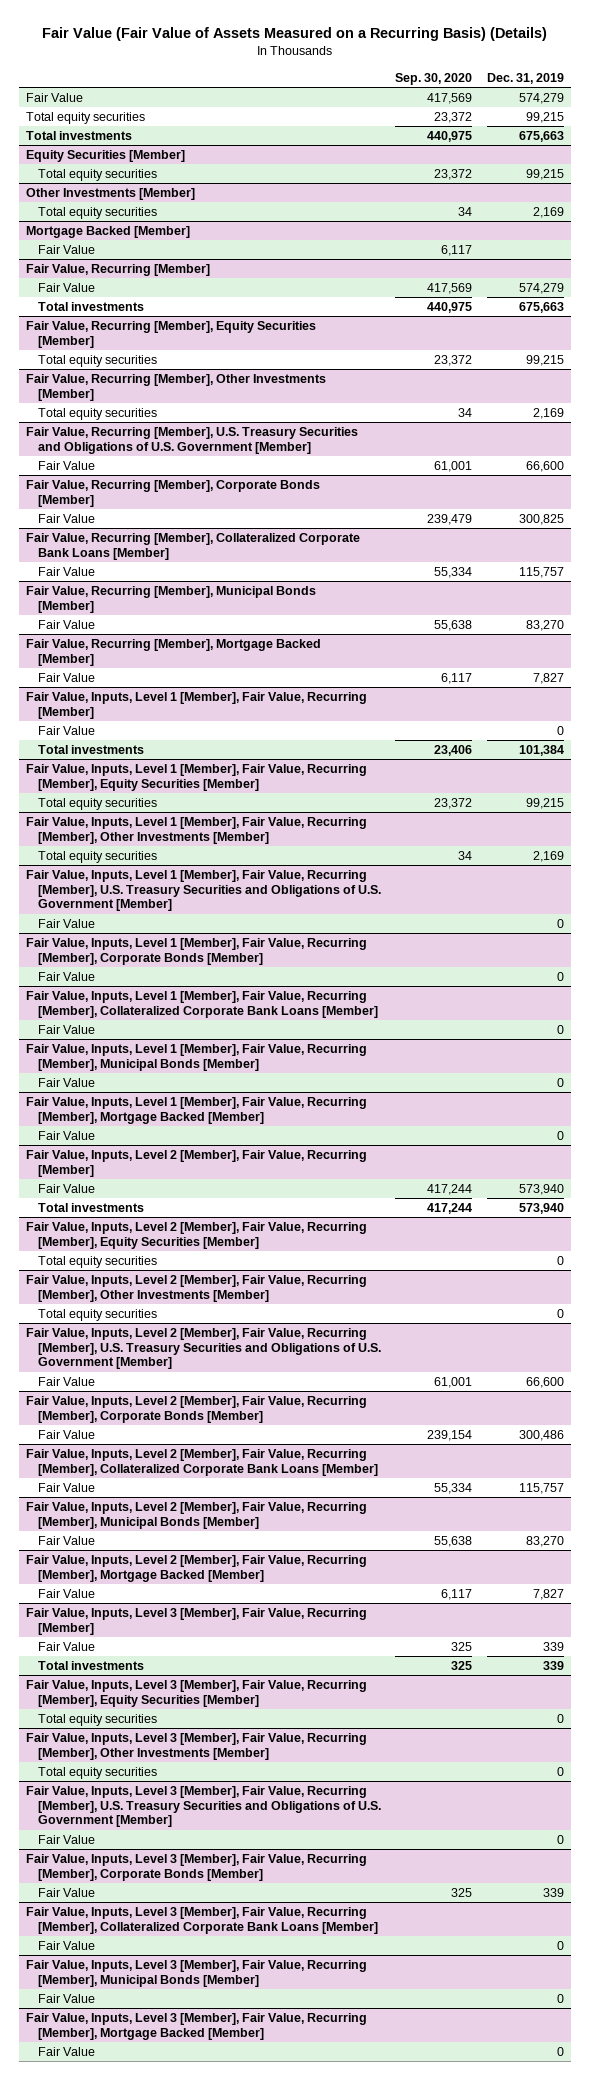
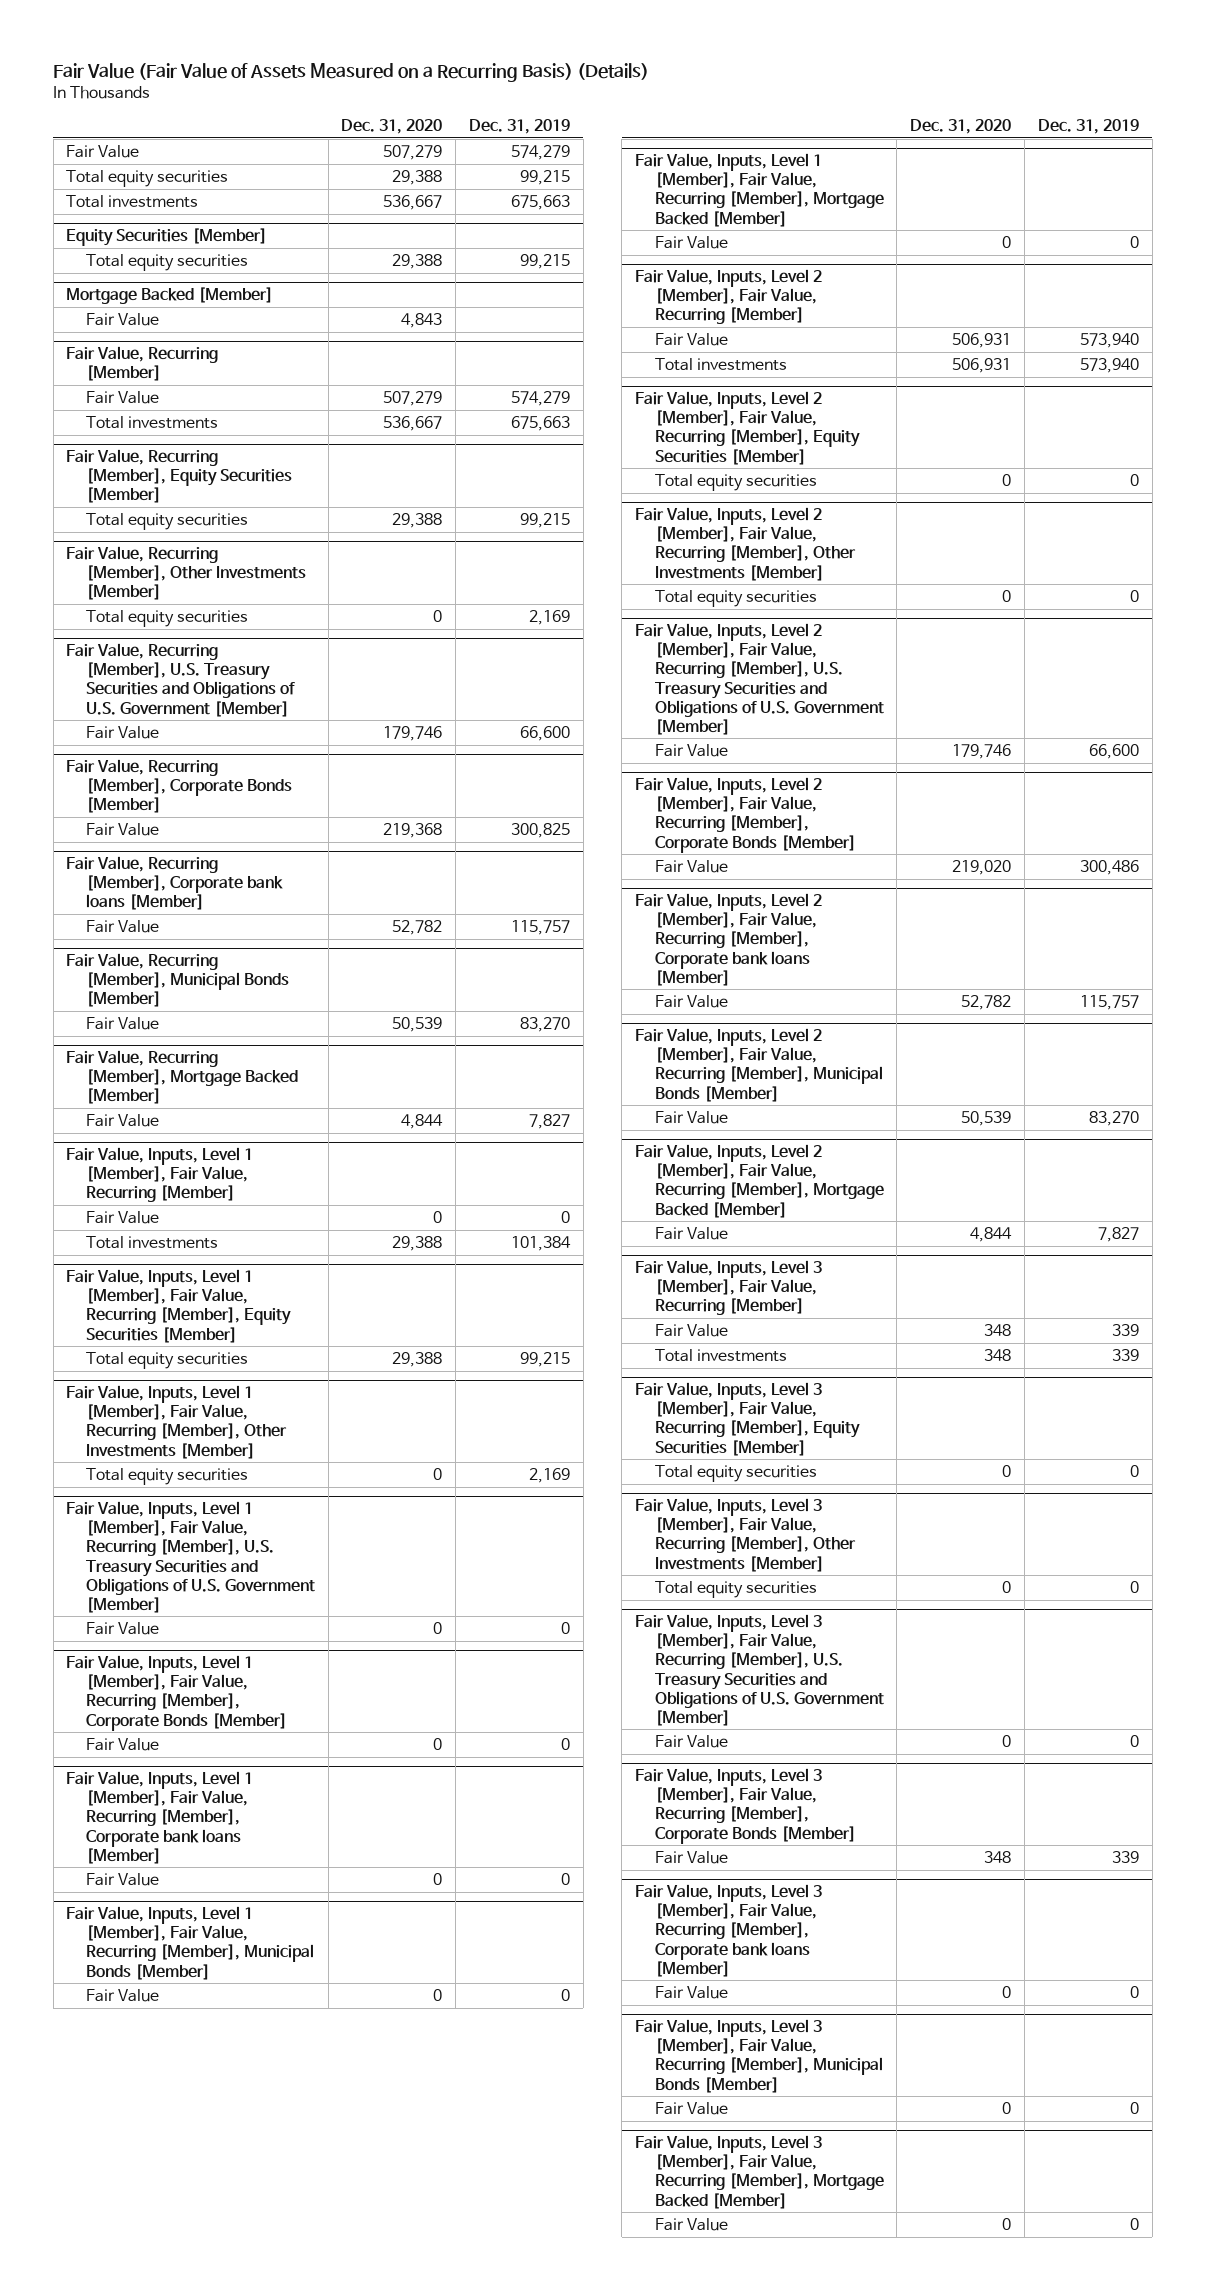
- | Sep. 30, 2020 | Dec. 31, 2019
+ | Dec. 31, 2020 | Dec. 31, 2019
- Other Investments [Member]
- Total equity securities | 34 | 2,169
- Fair Value, Recurring [Member], Collateralized Corporate Bank Loans [Member]
+ Fair Value, Recurring [Member], Corporate bank loans [Member]
- Fair Value, Inputs, Level 1 [Member], Fair Value, Recurring [Member], Collateralized Corporate Bank Loans [Member]
+ Fair Value, Inputs, Level 1 [Member], Fair Value, Recurring [Member], Corporate bank loans [Member]
- Fair Value, Inputs, Level 2 [Member], Fair Value, Recurring [Member], Collateralized Corporate Bank Loans [Member]
+ Fair Value, Inputs, Level 2 [Member], Fair Value, Recurring [Member], Corporate bank loans [Member]
- Fair Value, Inputs, Level 3 [Member], Fair Value, Recurring [Member], Collateralized Corporate Bank Loans [Member]
+ Fair Value, Inputs, Level 3 [Member], Fair Value, Recurring [Member], Corporate bank loans [Member]

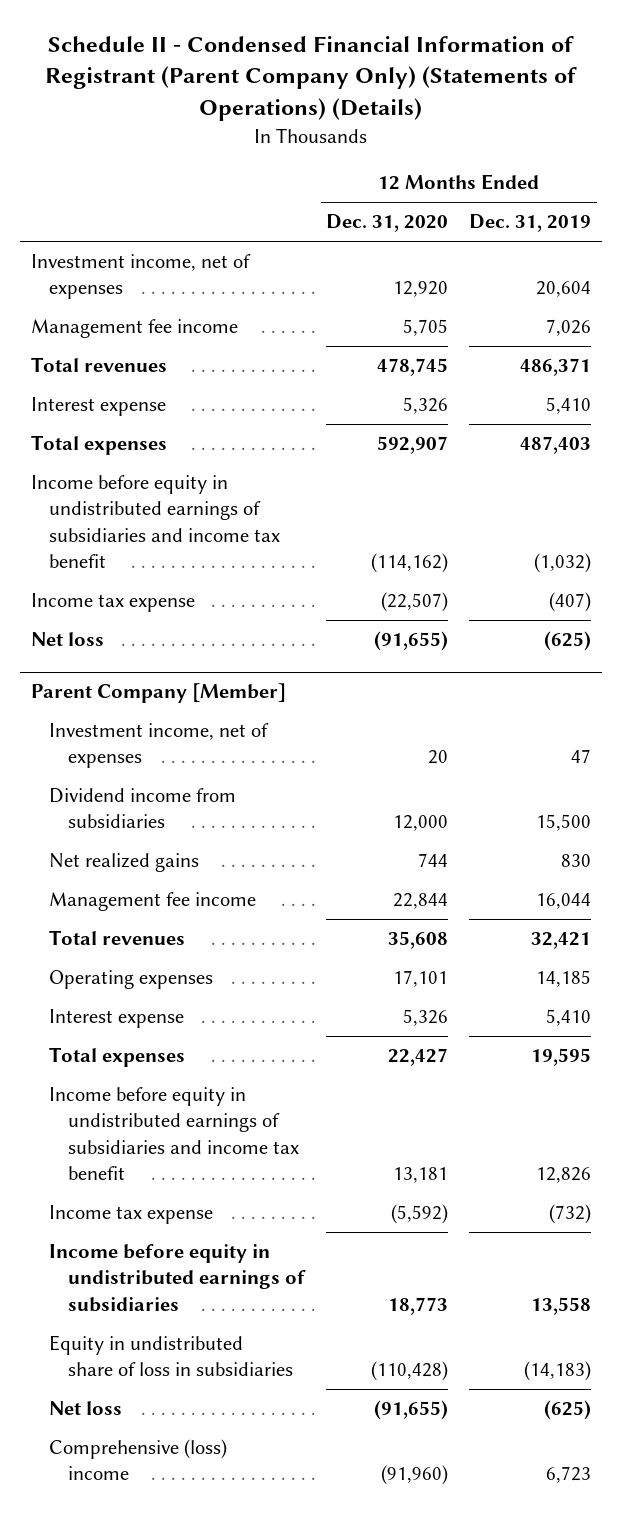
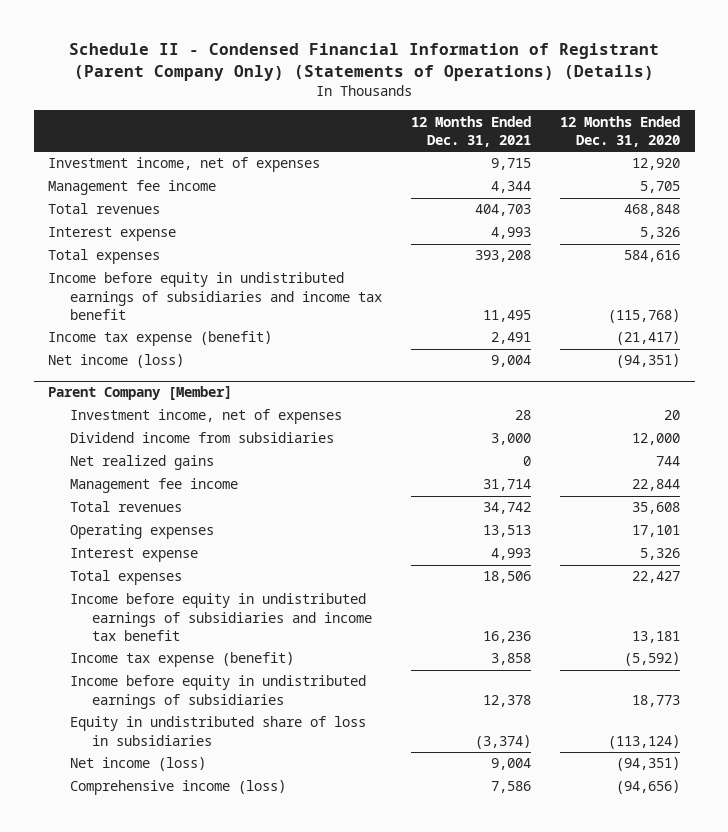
- | 12 Months Ended Dec. 31, 2020 | 12 Months Ended Dec. 31, 2019
+ | 12 Months Ended Dec. 31, 2021 | 12 Months Ended Dec. 31, 2020
- Total revenues | 478,745 | 486,371
+ Total revenues | 404,703 | 468,848
- Total expenses | 592,907 | 487,403
- Income before equity in undistributed earnings of subsidiaries and income tax benefit | (114,162) | (1,032)
- Income tax expense | (22,507) | (407)
- Net loss | (91,655) | (625)
+ Total expenses | 393,208 | 584,616
+ Income before equity in undistributed earnings of subsidiaries and income tax benefit | 11,495 | (115,768)
+ Income tax expense (benefit) | 2,491 | (21,417)
+ Net income (loss) | 9,004 | (94,351)
@ Parent Company [Member]
- Income tax expense | (5,592) | (732)
+ Income tax expense (benefit) | 3,858 | (5,592)
- Equity in undistributed share of loss in subsidiaries | (110,428) | (14,183)
- Net loss | (91,655) | (625)
- Comprehensive (loss) income | (91,960) | 6,723
+ Equity in undistributed share of loss in subsidiaries | (3,374) | (113,124)
+ Net income (loss) | 9,004 | (94,351)
+ Comprehensive income (loss) | 7,586 | (94,656)

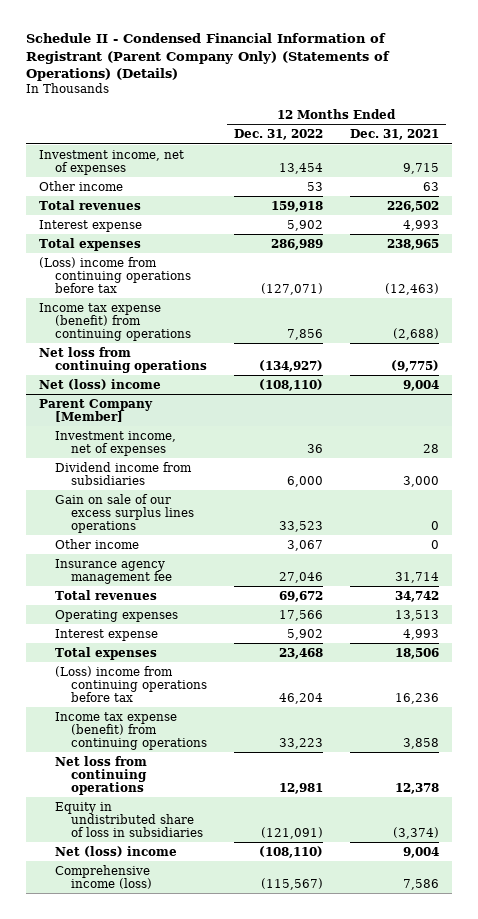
- | 12 Months Ended Dec. 31, 2021 | 12 Months Ended Dec. 31, 2020
+ | 12 Months Ended Dec. 31, 2022 | 12 Months Ended Dec. 31, 2021
- Management fee income | 4,344 | 5,705
- Total revenues | 404,703 | 468,848
+ Other income | 53 | 63
+ Total revenues | 159,918 | 226,502
- Total expenses | 393,208 | 584,616
- Income before equity in undistributed earnings of subsidiaries and income tax benefit | 11,495 | (115,768)
- Income tax expense (benefit) | 2,491 | (21,417)
- Net income (loss) | 9,004 | (94,351)
+ Total expenses | 286,989 | 238,965
+ (Loss) income from continuing operations before tax | (127,071) | (12,463)
+ Income tax expense (benefit) from continuing operations | 7,856 | (2,688)
+ Net loss from continuing operations | (134,927) | (9,775)
+ Net (loss) income | (108,110) | 9,004
@ Parent Company [Member]
- Net realized gains | 0 | 744
- Management fee income | 31,714 | 22,844
+ Gain on sale of our excess surplus lines operations | 33,523 | 0
+ Other income | 3,067 | 0
+ Insurance agency management fee | 27,046 | 31,714
- Income before equity in undistributed earnings of subsidiaries and income tax benefit | 16,236 | 13,181
- Income tax expense (benefit) | 3,858 | (5,592)
- Income before equity in undistributed earnings of subsidiaries | 12,378 | 18,773
+ (Loss) income from continuing operations before tax | 46,204 | 16,236
+ Income tax expense (benefit) from continuing operations | 33,223 | 3,858
+ Net loss from continuing operations | 12,981 | 12,378
- Net income (loss) | 9,004 | (94,351)
+ Net (loss) income | (108,110) | 9,004

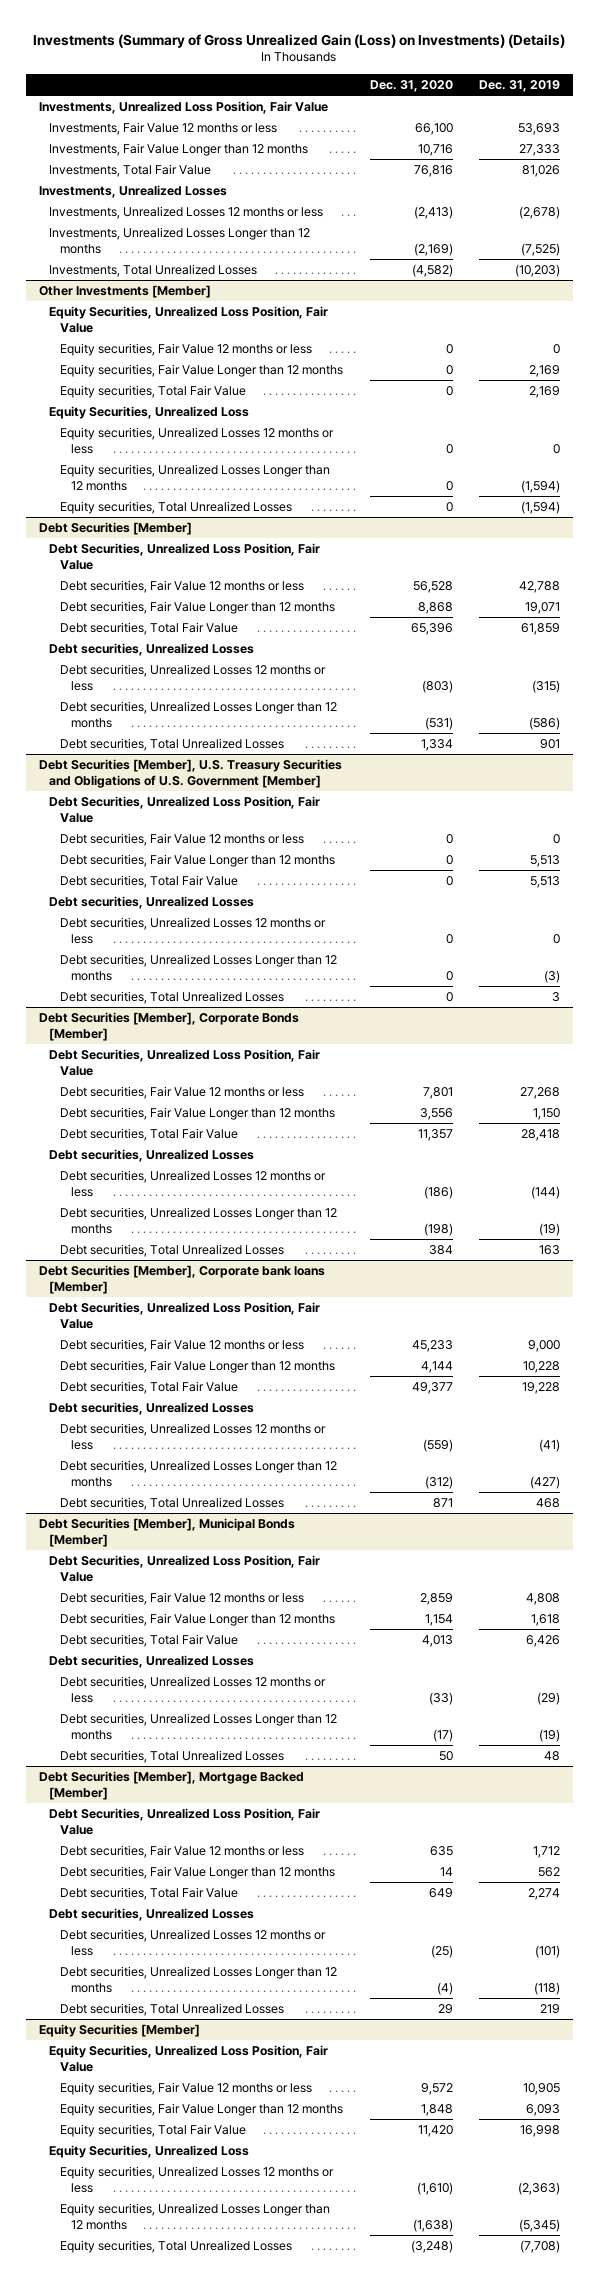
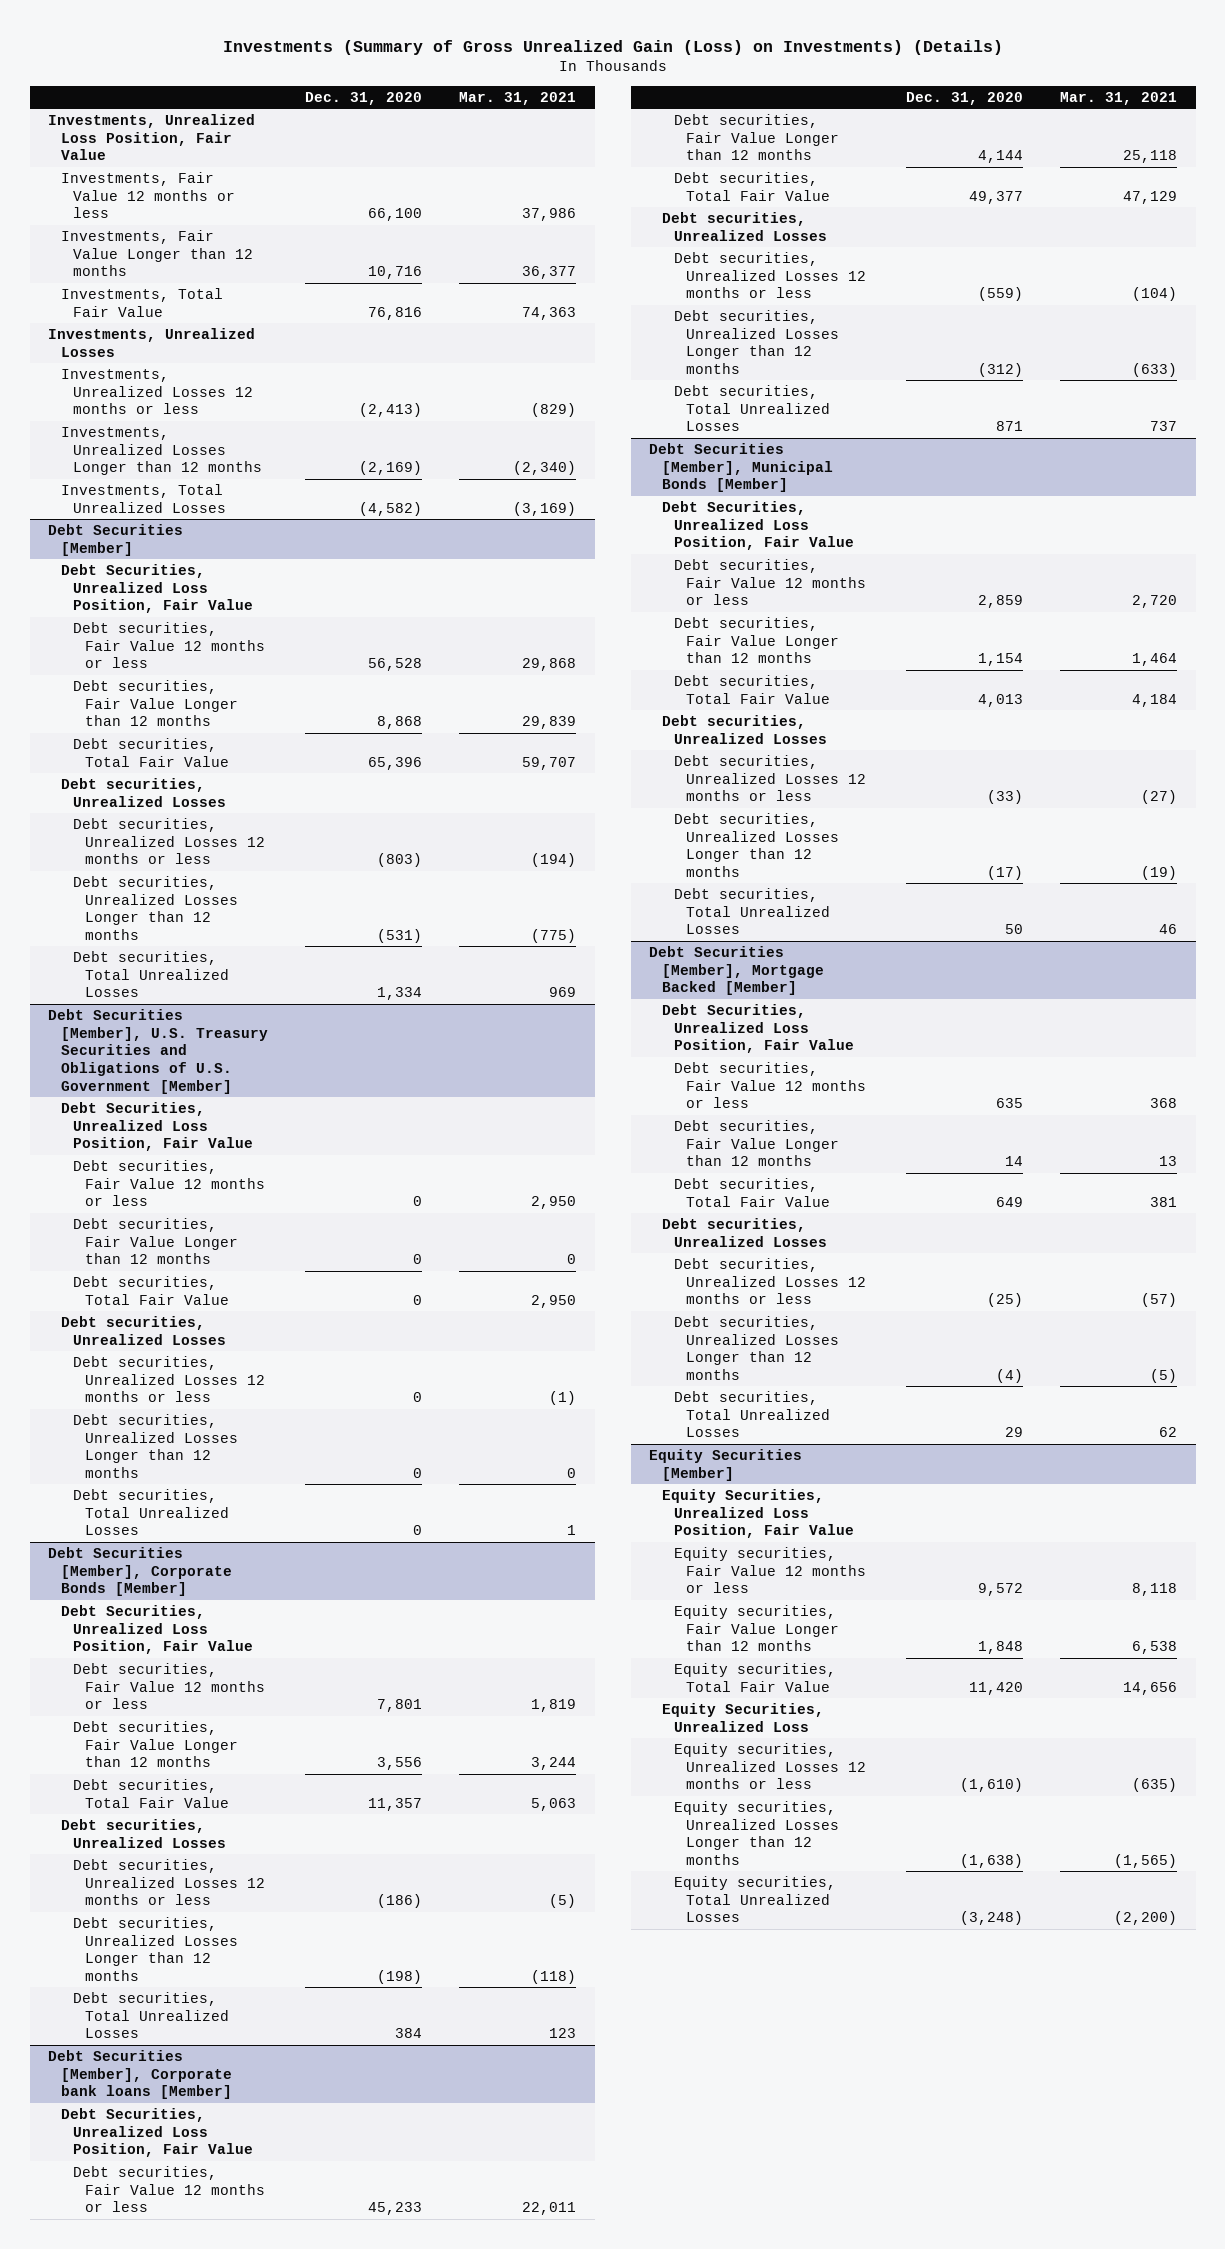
- | Dec. 31, 2020 | Dec. 31, 2019
+ | Dec. 31, 2020 | Mar. 31, 2021
- Other Investments [Member]
- Equity Securities, Unrealized Loss Position, Fair Value
- Equity securities, Fair Value 12 months or less | 0 | 0
- Equity securities, Fair Value Longer than 12 months | 0 | 2,169
- Equity securities, Total Fair Value | 0 | 2,169
- Equity Securities, Unrealized Loss
- Equity securities, Unrealized Losses 12 months or less | 0 | 0
- Equity securities, Unrealized Losses Longer than 12 months | 0 | (1,594)
- Equity securities, Total Unrealized Losses | 0 | (1,594)

